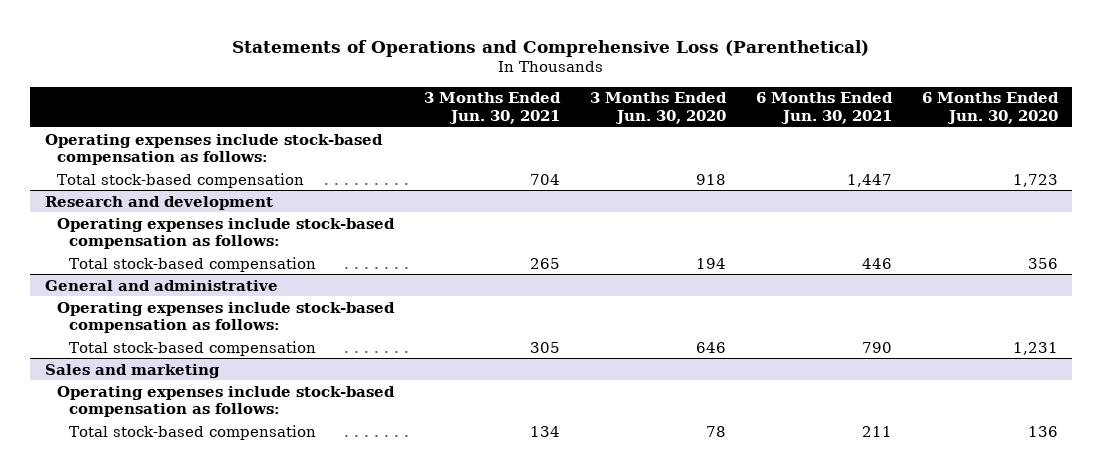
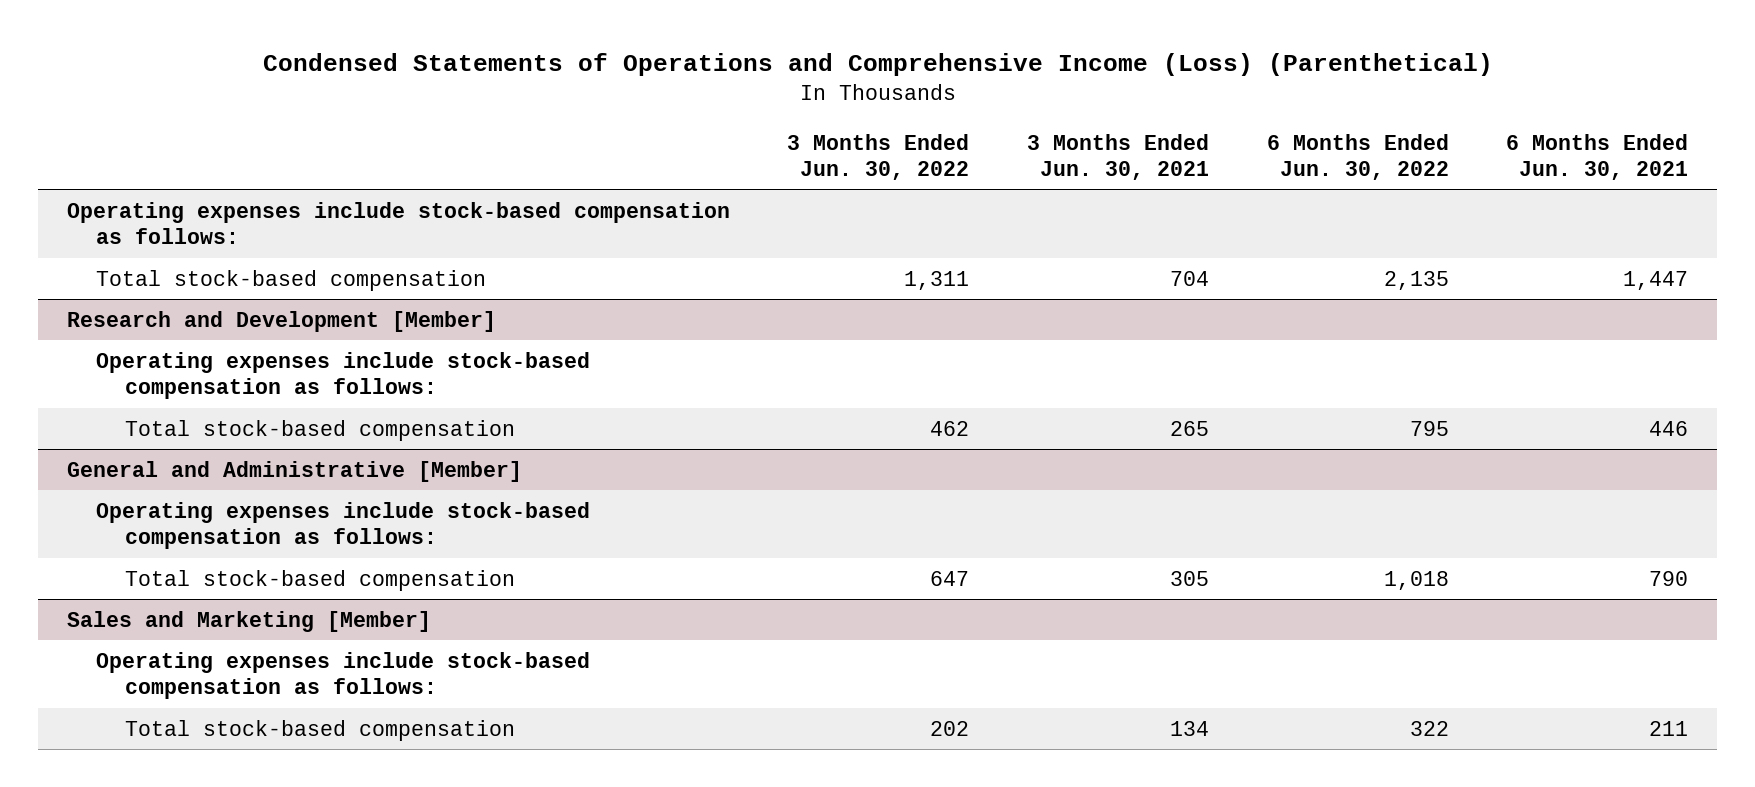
- Statements of Operations and Comprehensive Loss (Parenthetical)
+ Condensed Statements of Operations and Comprehensive Income (Loss) (Parenthetical)
- | 3 Months Ended Jun. 30, 2021 | 3 Months Ended Jun. 30, 2020 | 6 Months Ended Jun. 30, 2021 | 6 Months Ended Jun. 30, 2020
+ | 3 Months Ended Jun. 30, 2022 | 3 Months Ended Jun. 30, 2021 | 6 Months Ended Jun. 30, 2022 | 6 Months Ended Jun. 30, 2021
- Research and development
+ Research and Development [Member]
- General and administrative
+ General and Administrative [Member]
- Sales and marketing
+ Sales and Marketing [Member]

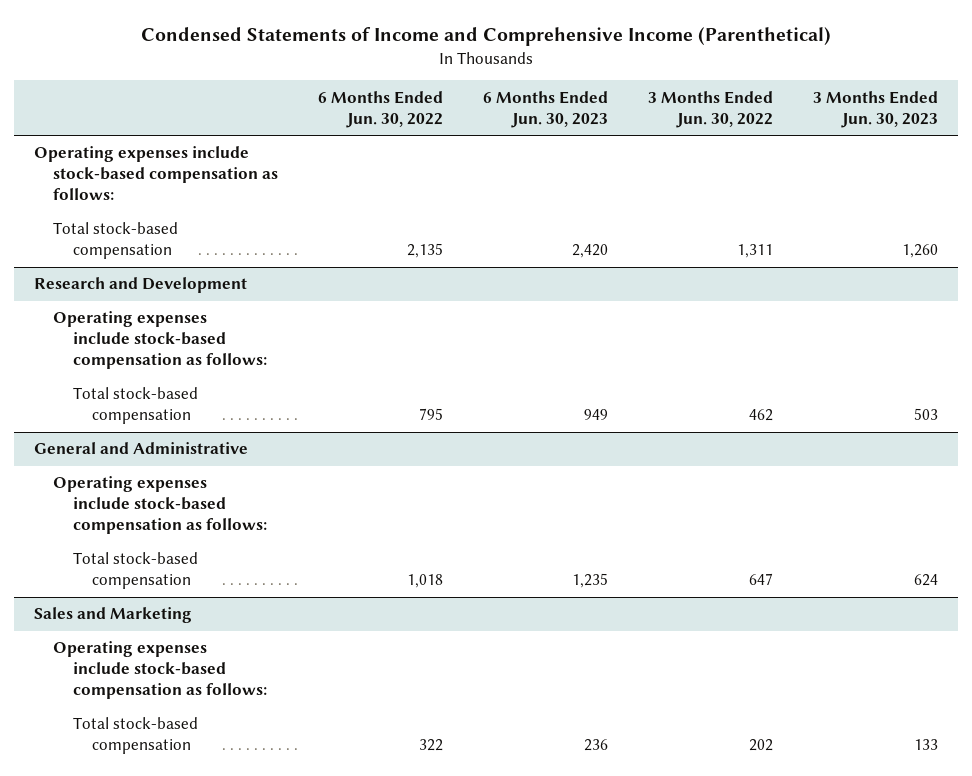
- Condensed Statements of Operations and Comprehensive Income (Loss) (Parenthetical)
+ Condensed Statements of Income and Comprehensive Income (Parenthetical)
- | 3 Months Ended Jun. 30, 2022 | 3 Months Ended Jun. 30, 2021 | 6 Months Ended Jun. 30, 2022 | 6 Months Ended Jun. 30, 2021
+ | 6 Months Ended Jun. 30, 2022 | 6 Months Ended Jun. 30, 2023 | 3 Months Ended Jun. 30, 2022 | 3 Months Ended Jun. 30, 2023
- Research and Development [Member]
+ Research and Development
- General and Administrative [Member]
+ General and Administrative
- Sales and Marketing [Member]
+ Sales and Marketing

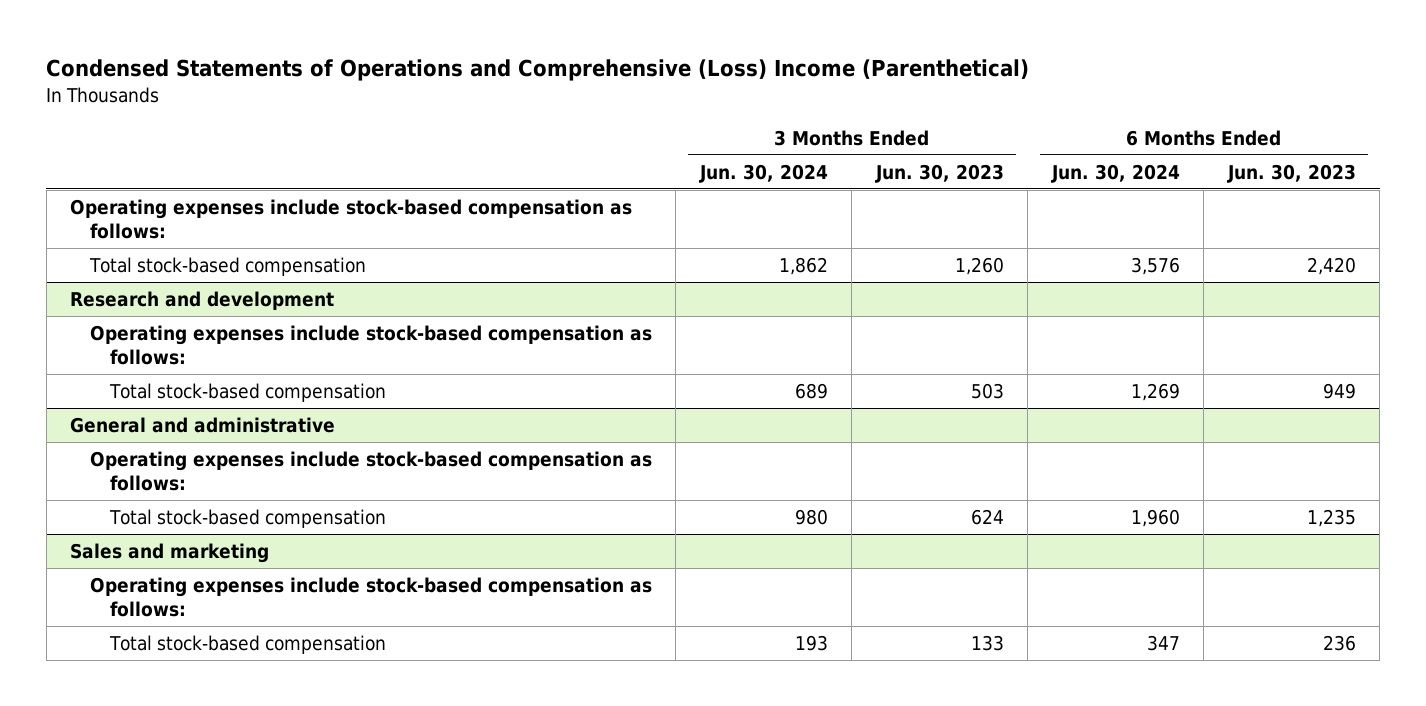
- Condensed Statements of Income and Comprehensive Income (Parenthetical)
+ Condensed Statements of Operations and Comprehensive (Loss) Income (Parenthetical)
- | 6 Months Ended Jun. 30, 2022 | 6 Months Ended Jun. 30, 2023 | 3 Months Ended Jun. 30, 2022 | 3 Months Ended Jun. 30, 2023
+ | 3 Months Ended Jun. 30, 2024 | 3 Months Ended Jun. 30, 2023 | 6 Months Ended Jun. 30, 2024 | 6 Months Ended Jun. 30, 2023
- Research and Development
+ Research and development
- General and Administrative
+ General and administrative
- Sales and Marketing
+ Sales and marketing

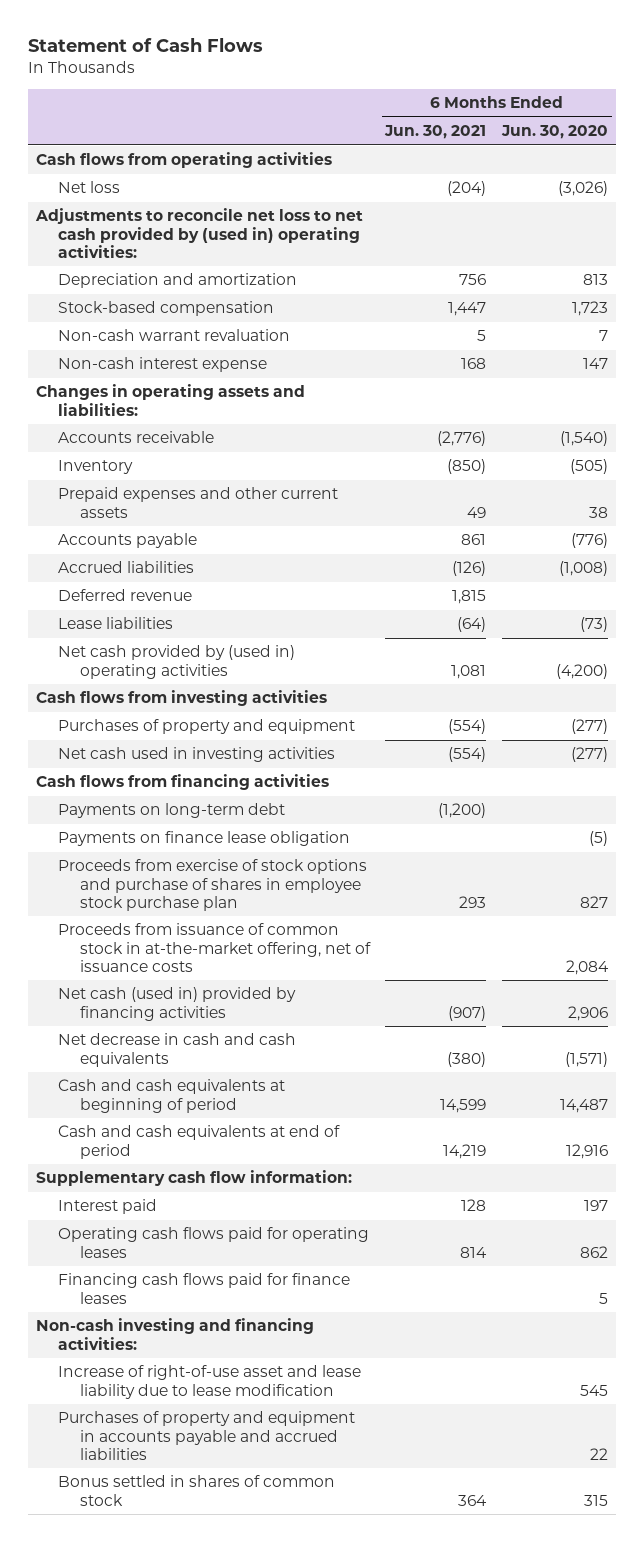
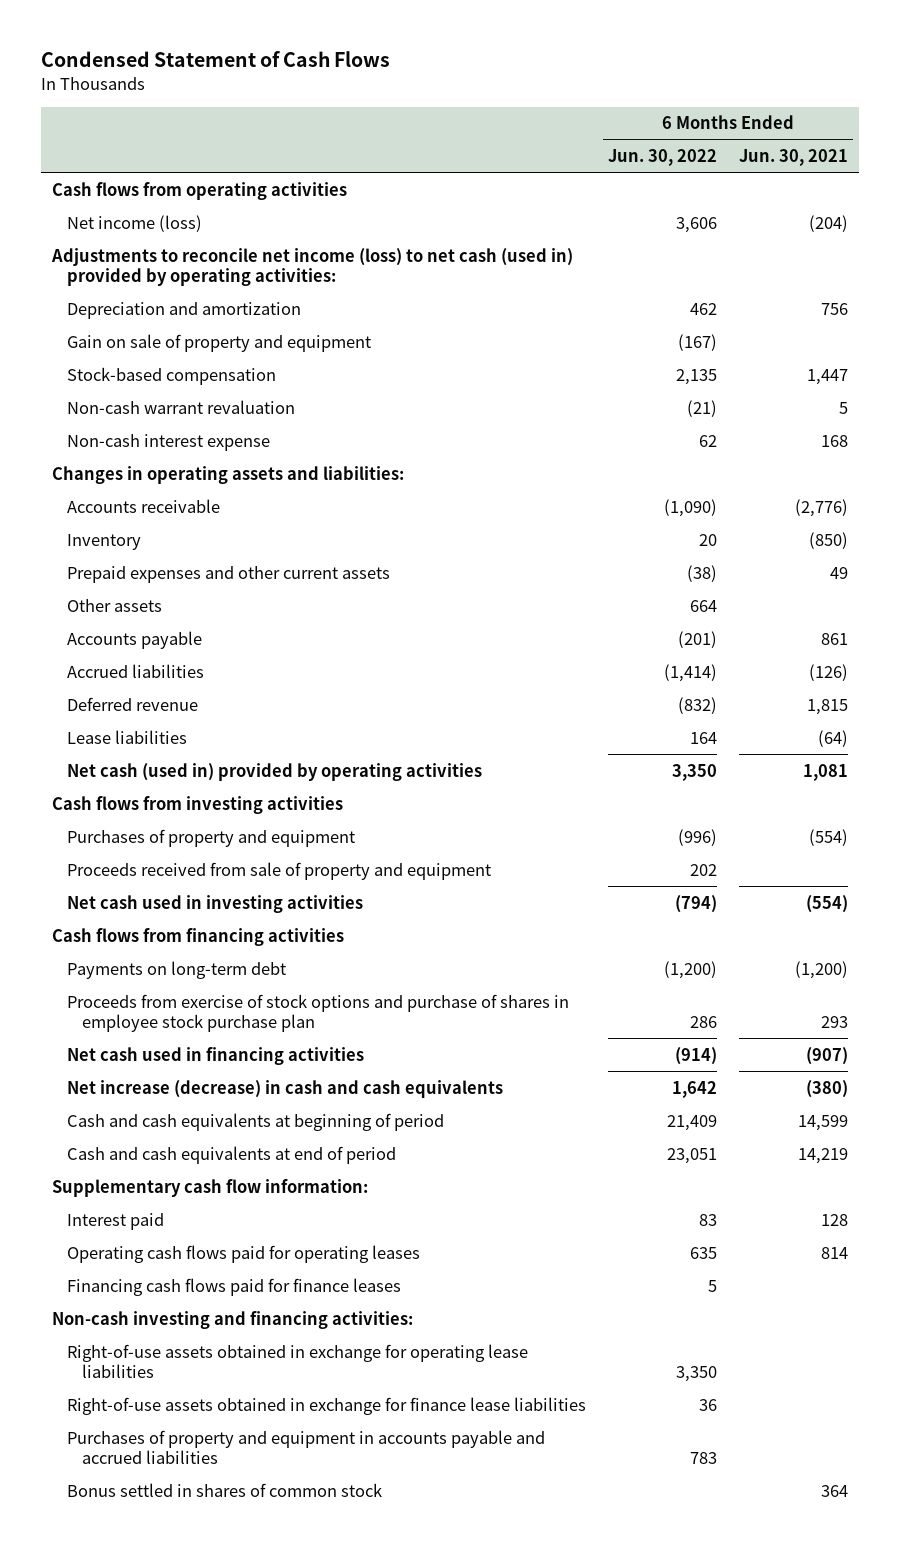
- Statement of Cash Flows
+ Condensed Statement of Cash Flows
- | 6 Months Ended Jun. 30, 2021 | 6 Months Ended Jun. 30, 2020
+ | 6 Months Ended Jun. 30, 2022 | 6 Months Ended Jun. 30, 2021
- Net loss | (204) | (3,026)
- Adjustments to reconcile net loss to net cash provided by (used in) operating activities:
+ Net income (loss) | 3,606 | (204)
+ Adjustments to reconcile net income (loss) to net cash (used in) provided by operating activities:
+ Gain on sale of property and equipment | (167) |
+ Other assets | 664 |
- Net cash provided by (used in) operating activities | 1,081 | (4,200)
+ Net cash (used in) provided by operating activities | 3,350 | 1,081
+ Proceeds received from sale of property and equipment | 202 |
- Payments on finance lease obligation | | (5)
- Proceeds from issuance of common stock in at-the-market offering, net of issuance costs | | 2,084
- Net cash (used in) provided by financing activities | (907) | 2,906
- Net decrease in cash and cash equivalents | (380) | (1,571)
+ Net cash used in financing activities | (914) | (907)
+ Net increase (decrease) in cash and cash equivalents | 1,642 | (380)
- Increase of right-of-use asset and lease liability due to lease modification | | 545
+ Right-of-use assets obtained in exchange for operating lease liabilities | 3,350 |
+ Right-of-use assets obtained in exchange for finance lease liabilities | 36 |

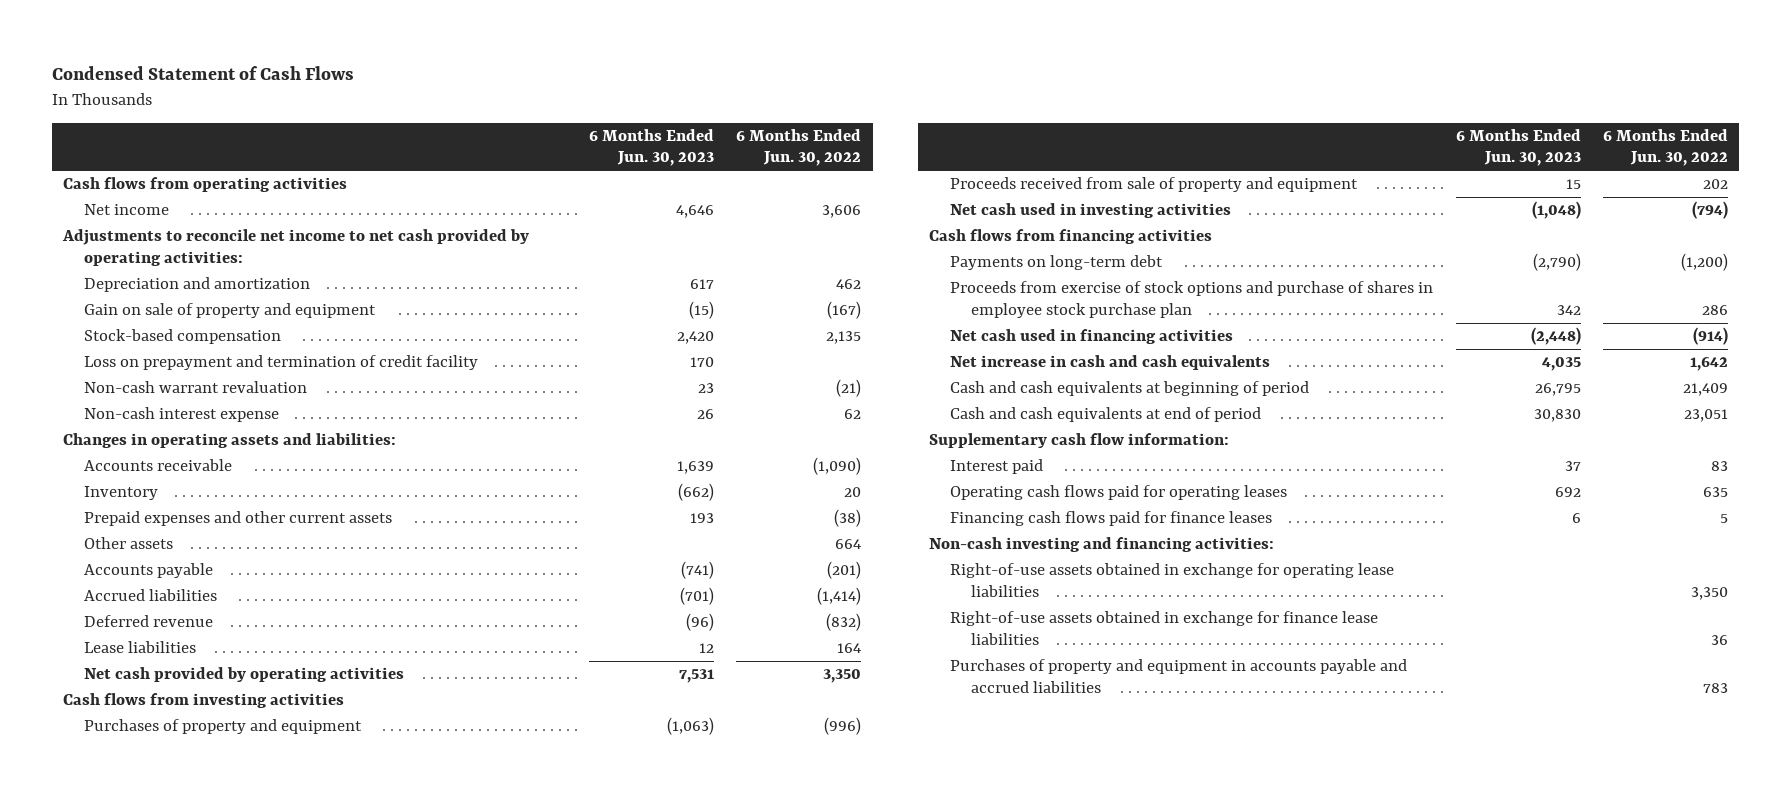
- | 6 Months Ended Jun. 30, 2022 | 6 Months Ended Jun. 30, 2021
+ | 6 Months Ended Jun. 30, 2023 | 6 Months Ended Jun. 30, 2022
- Net income (loss) | 3,606 | (204)
- Adjustments to reconcile net income (loss) to net cash (used in) provided by operating activities:
+ Net income | 4,646 | 3,606
+ Adjustments to reconcile net income to net cash provided by operating activities:
+ Loss on prepayment and termination of credit facility | 170 |
- Net cash (used in) provided by operating activities | 3,350 | 1,081
+ Net cash provided by operating activities | 7,531 | 3,350
- Net increase (decrease) in cash and cash equivalents | 1,642 | (380)
+ Net increase in cash and cash equivalents | 4,035 | 1,642
- Bonus settled in shares of common stock | | 364

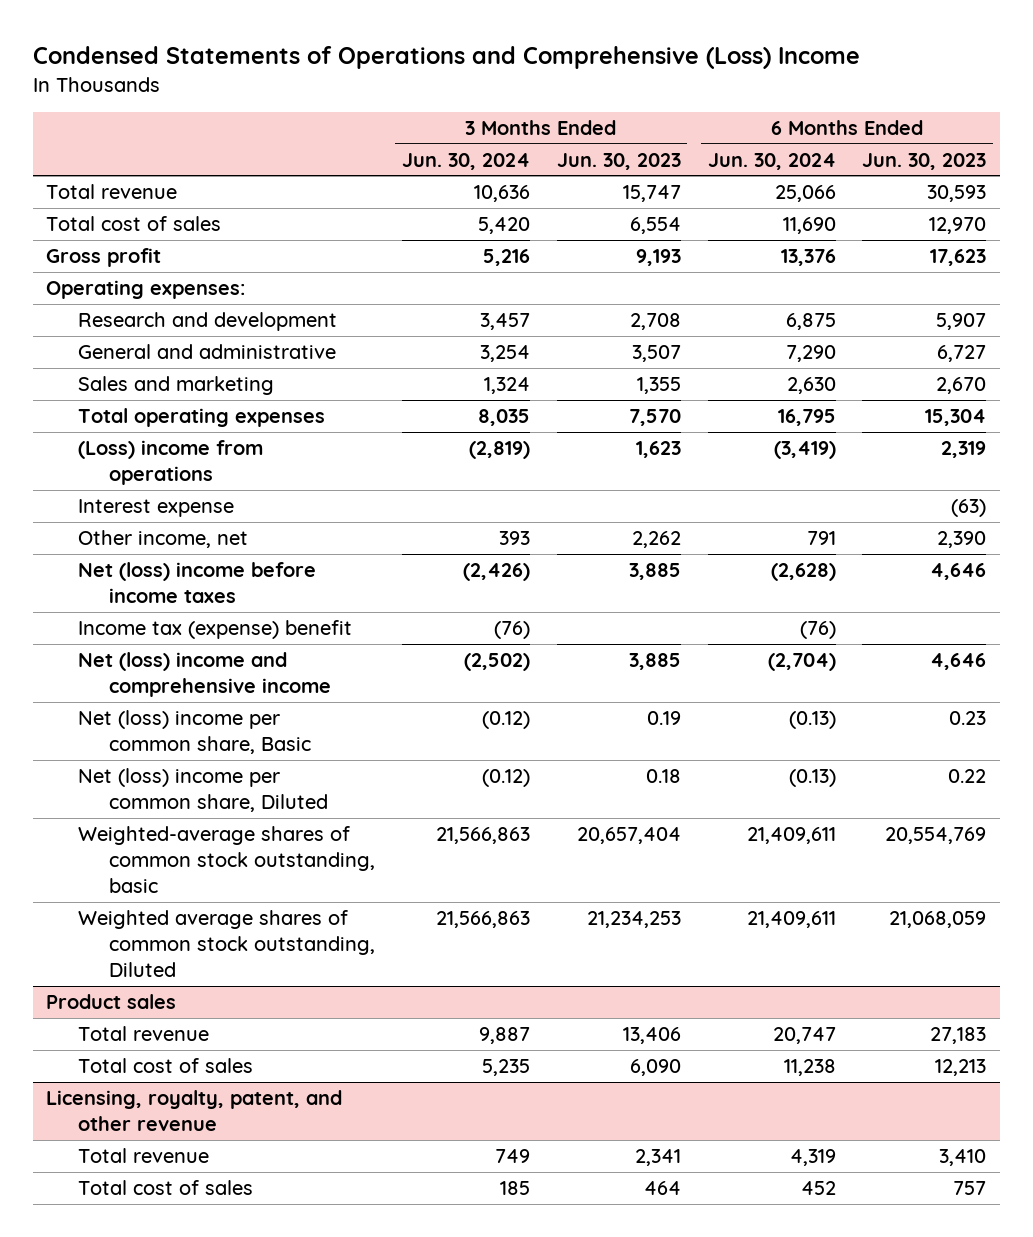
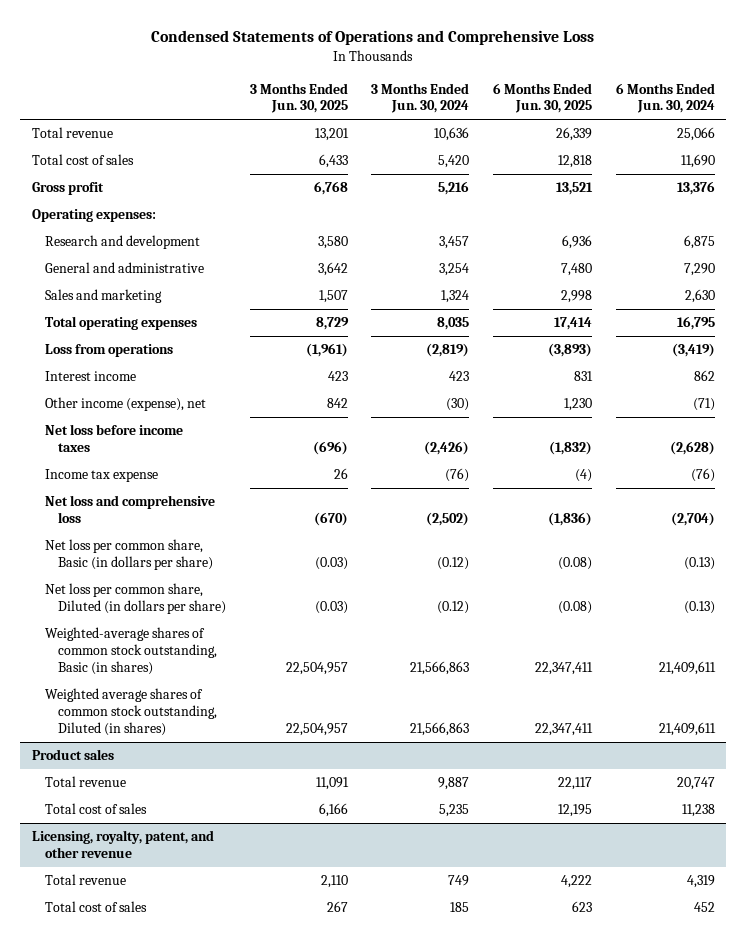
- Condensed Statements of Operations and Comprehensive (Loss) Income
+ Condensed Statements of Operations and Comprehensive Loss
- | 3 Months Ended Jun. 30, 2024 | 3 Months Ended Jun. 30, 2023 | 6 Months Ended Jun. 30, 2024 | 6 Months Ended Jun. 30, 2023
+ | 3 Months Ended Jun. 30, 2025 | 3 Months Ended Jun. 30, 2024 | 6 Months Ended Jun. 30, 2025 | 6 Months Ended Jun. 30, 2024
- (Loss) income from operations | (2,819) | 1,623 | (3,419) | 2,319
- Interest expense | | | | (63)
- Other income, net | 393 | 2,262 | 791 | 2,390
- Net (loss) income before income taxes | (2,426) | 3,885 | (2,628) | 4,646
- Income tax (expense) benefit | (76) | | (76) |
- Net (loss) income and comprehensive income | (2,502) | 3,885 | (2,704) | 4,646
- Net (loss) income per common share, Basic | (0.12) | 0.19 | (0.13) | 0.23
- Net (loss) income per common share, Diluted | (0.12) | 0.18 | (0.13) | 0.22
- Weighted-average shares of common stock outstanding, basic | 21,566,863 | 20,657,404 | 21,409,611 | 20,554,769
- Weighted average shares of common stock outstanding, Diluted | 21,566,863 | 21,234,253 | 21,409,611 | 21,068,059
+ Loss from operations | (1,961) | (2,819) | (3,893) | (3,419)
+ Interest income | 423 | 423 | 831 | 862
+ Other income (expense), net | 842 | (30) | 1,230 | (71)
+ Net loss before income taxes | (696) | (2,426) | (1,832) | (2,628)
+ Income tax expense | 26 | (76) | (4) | (76)
+ Net loss and comprehensive loss | (670) | (2,502) | (1,836) | (2,704)
+ Net loss per common share, Basic (in dollars per share) | (0.03) | (0.12) | (0.08) | (0.13)
+ Net loss per common share, Diluted (in dollars per share) | (0.03) | (0.12) | (0.08) | (0.13)
+ Weighted-average shares of common stock outstanding, Basic (in shares) | 22,504,957 | 21,566,863 | 22,347,411 | 21,409,611
+ Weighted average shares of common stock outstanding, Diluted (in shares) | 22,504,957 | 21,566,863 | 22,347,411 | 21,409,611

